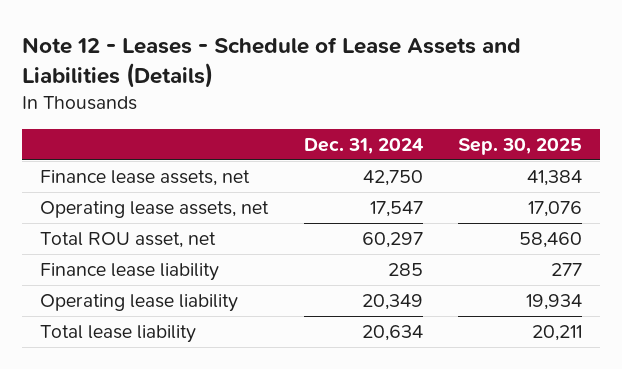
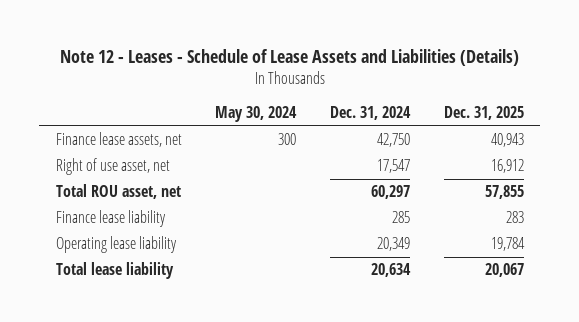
- | Dec. 31, 2024 | Sep. 30, 2025
+ | May 30, 2024 | Dec. 31, 2024 | Dec. 31, 2025
- Operating lease assets, net | 17,547 | 17,076
+ Right of use asset, net | | 17,547 | 16,912

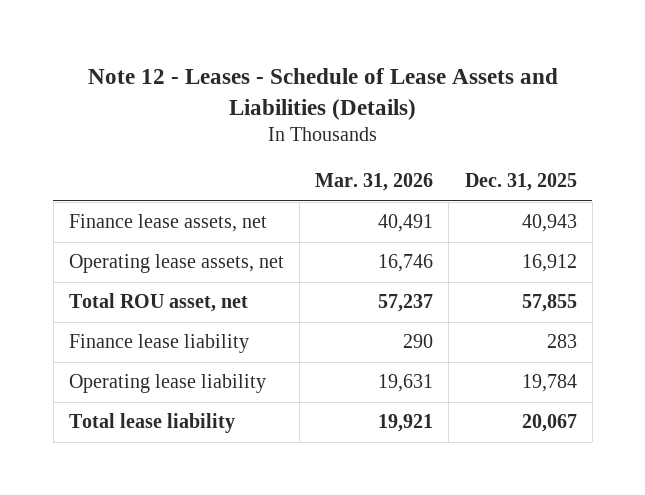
- | May 30, 2024 | Dec. 31, 2024 | Dec. 31, 2025
+ | Mar. 31, 2026 | Dec. 31, 2025
- Right of use asset, net | | 17,547 | 16,912
+ Operating lease assets, net | 16,746 | 16,912

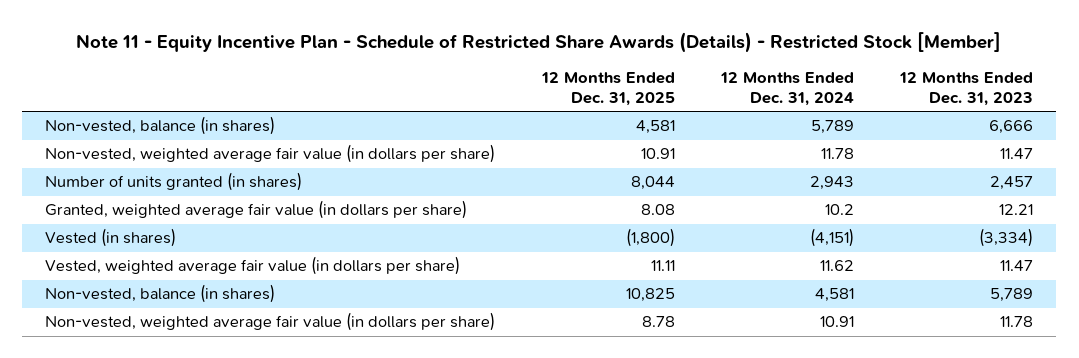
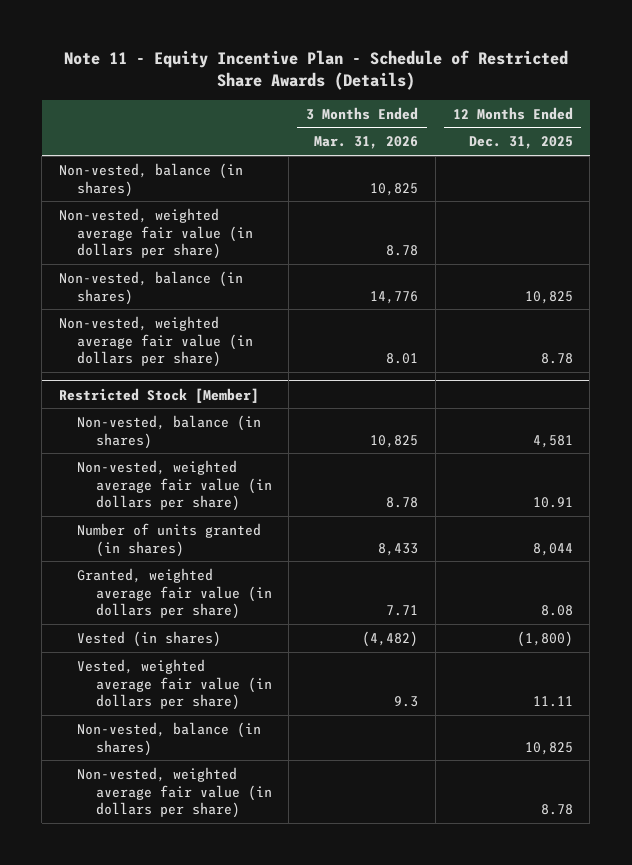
- Note 11 - Equity Incentive Plan - Schedule of Restricted Share Awards (Details) - Restricted Stock [Member]
+ Note 11 - Equity Incentive Plan - Schedule of Restricted Share Awards (Details)
- | 12 Months Ended Dec. 31, 2025 | 12 Months Ended Dec. 31, 2024 | 12 Months Ended Dec. 31, 2023
+ | 3 Months Ended Mar. 31, 2026 | 12 Months Ended Dec. 31, 2025
+ Non-vested, balance (in shares) | 10,825 |
+ Non-vested, weighted average fair value (in dollars per share) | 8.78 |
+ Non-vested, balance (in shares) | 14,776 | 10,825
+ Non-vested, weighted average fair value (in dollars per share) | 8.01 | 8.78
+ Restricted Stock [Member]

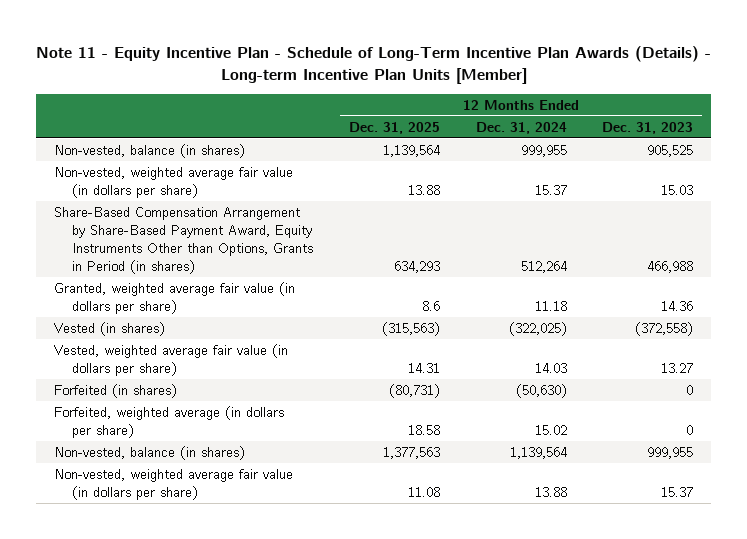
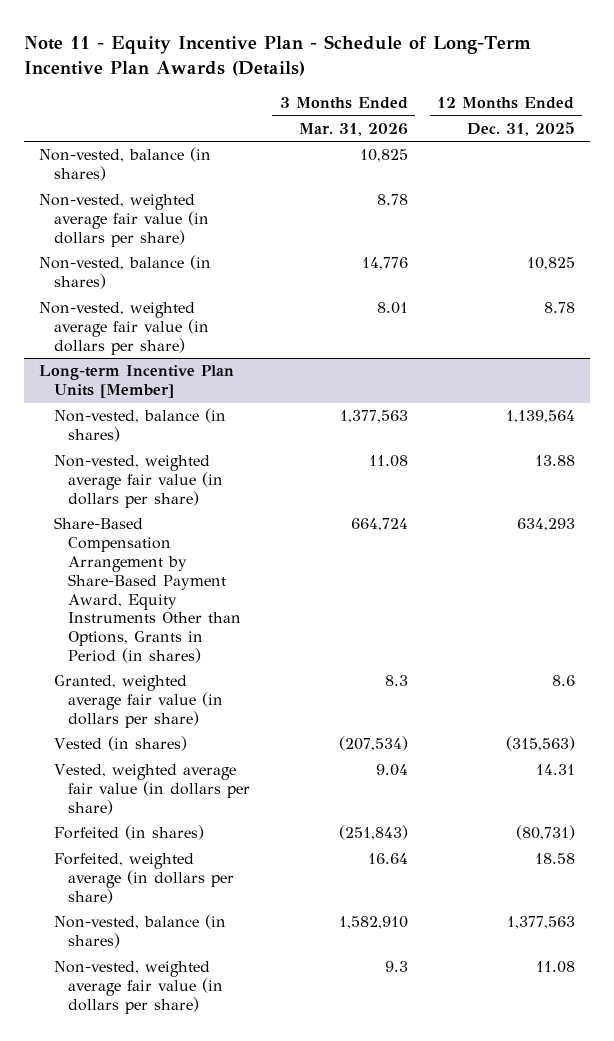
- Note 11 - Equity Incentive Plan - Schedule of Long-Term Incentive Plan Awards (Details) - Long-term Incentive Plan Units [Member]
+ Note 11 - Equity Incentive Plan - Schedule of Long-Term Incentive Plan Awards (Details)
- | 12 Months Ended Dec. 31, 2025 | 12 Months Ended Dec. 31, 2024 | 12 Months Ended Dec. 31, 2023
+ | 3 Months Ended Mar. 31, 2026 | 12 Months Ended Dec. 31, 2025
+ Non-vested, balance (in shares) | 10,825 |
+ Non-vested, weighted average fair value (in dollars per share) | 8.78 |
+ Non-vested, balance (in shares) | 14,776 | 10,825
+ Non-vested, weighted average fair value (in dollars per share) | 8.01 | 8.78
+ Long-term Incentive Plan Units [Member]

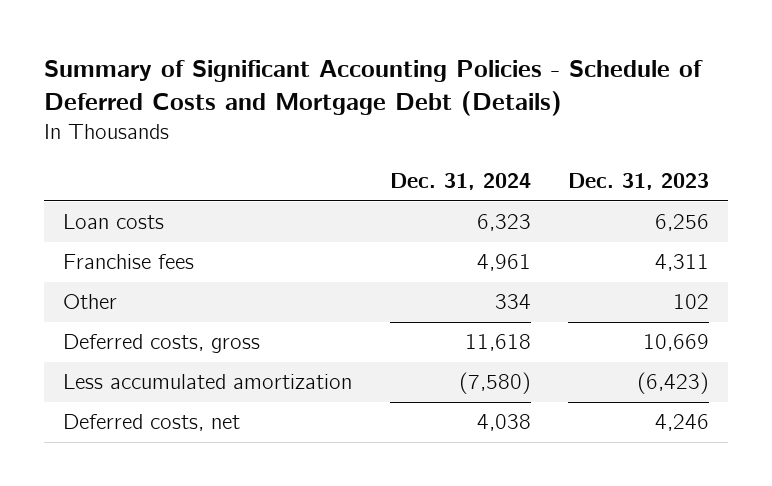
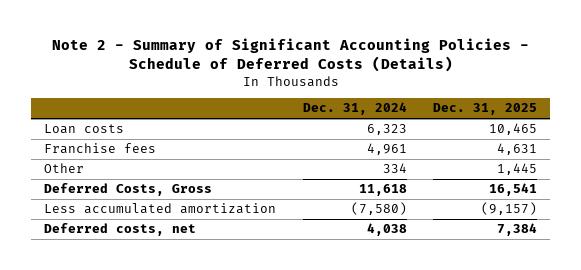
- Summary of Significant Accounting Policies - Schedule of Deferred Costs and Mortgage Debt (Details)
+ Note 2 - Summary of Significant Accounting Policies - Schedule of Deferred Costs (Details)
- | Dec. 31, 2024 | Dec. 31, 2023
+ | Dec. 31, 2024 | Dec. 31, 2025
- Deferred costs, gross | 11,618 | 10,669
+ Deferred Costs, Gross | 11,618 | 16,541

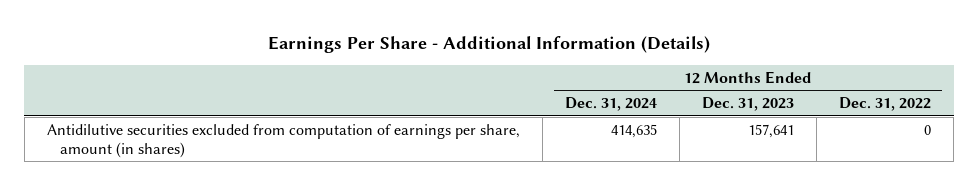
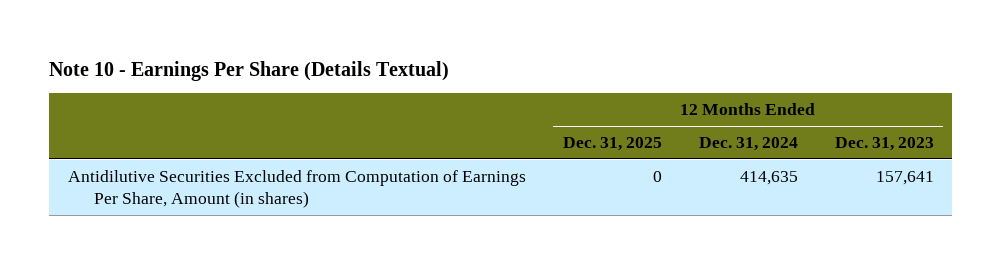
- Earnings Per Share - Additional Information (Details)
+ Note 10 - Earnings Per Share (Details Textual)
- | 12 Months Ended Dec. 31, 2024 | 12 Months Ended Dec. 31, 2023 | 12 Months Ended Dec. 31, 2022
+ | 12 Months Ended Dec. 31, 2025 | 12 Months Ended Dec. 31, 2024 | 12 Months Ended Dec. 31, 2023
- Antidilutive securities excluded from computation of earnings per share, amount (in shares) | 414,635 | 157,641 | 0
+ Antidilutive Securities Excluded from Computation of Earnings Per Share, Amount (in shares) | 0 | 414,635 | 157,641

